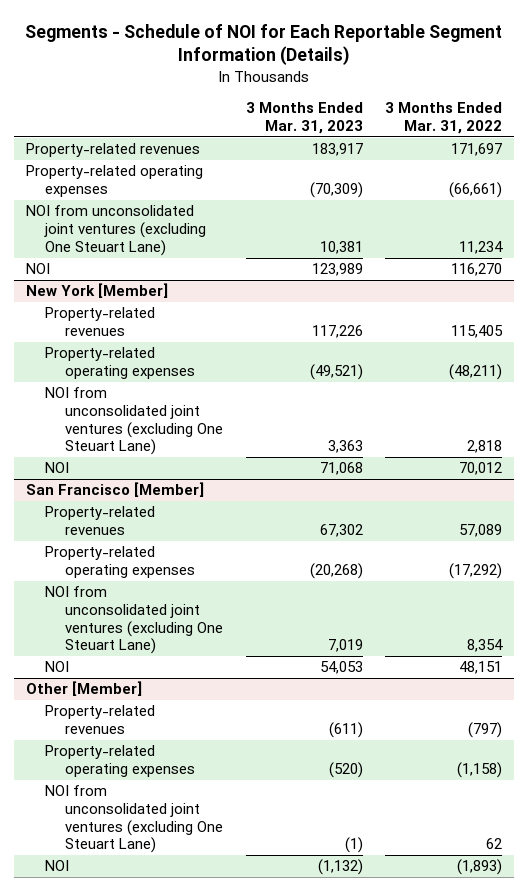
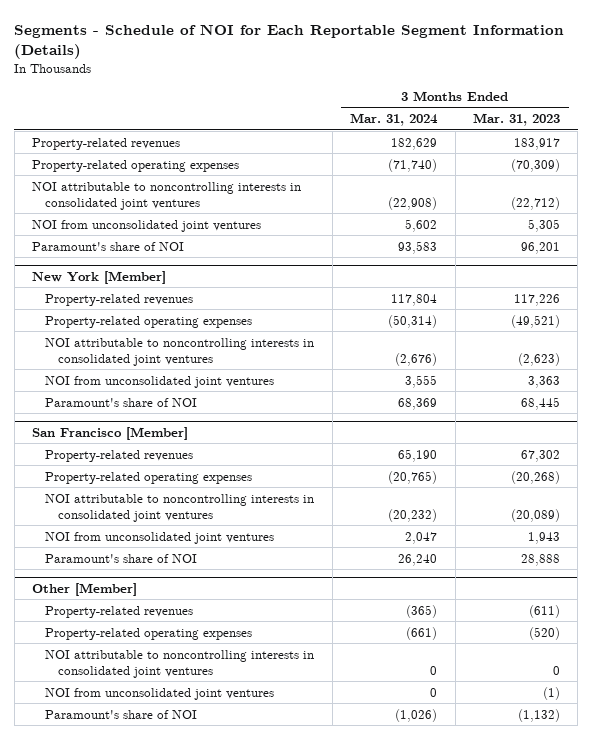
- | 3 Months Ended Mar. 31, 2023 | 3 Months Ended Mar. 31, 2022
+ | 3 Months Ended Mar. 31, 2024 | 3 Months Ended Mar. 31, 2023
- NOI from unconsolidated joint ventures (excluding One Steuart Lane) | 10,381 | 11,234
- NOI | 123,989 | 116,270
+ NOI attributable to noncontrolling interests in consolidated joint ventures | (22,908) | (22,712)
+ NOI from unconsolidated joint ventures | 5,602 | 5,305
+ Paramount's share of NOI | 93,583 | 96,201
@ New York [Member]
- NOI from unconsolidated joint ventures (excluding One Steuart Lane) | 3,363 | 2,818
- NOI | 71,068 | 70,012
+ NOI attributable to noncontrolling interests in consolidated joint ventures | (2,676) | (2,623)
+ NOI from unconsolidated joint ventures | 3,555 | 3,363
+ Paramount's share of NOI | 68,369 | 68,445
@ San Francisco [Member]
- NOI from unconsolidated joint ventures (excluding One Steuart Lane) | 7,019 | 8,354
- NOI | 54,053 | 48,151
+ NOI attributable to noncontrolling interests in consolidated joint ventures | (20,232) | (20,089)
+ NOI from unconsolidated joint ventures | 2,047 | 1,943
+ Paramount's share of NOI | 26,240 | 28,888
@ Other [Member]
- NOI from unconsolidated joint ventures (excluding One Steuart Lane) | (1) | 62
- NOI | (1,132) | (1,893)
+ NOI attributable to noncontrolling interests in consolidated joint ventures | 0 | 0
+ NOI from unconsolidated joint ventures | 0 | (1)
+ Paramount's share of NOI | (1,026) | (1,132)

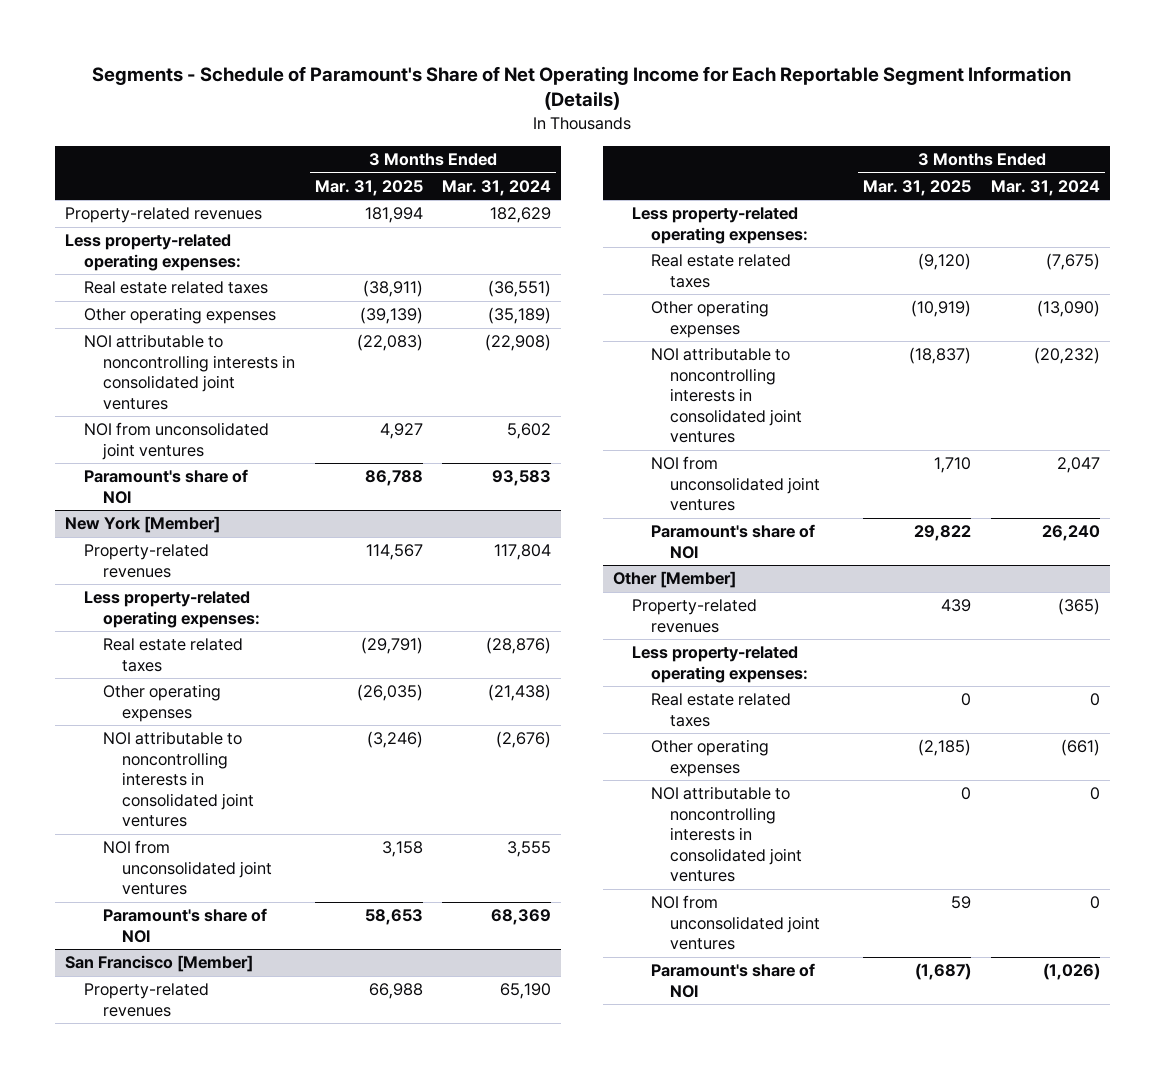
- Segments - Schedule of NOI for Each Reportable Segment Information (Details)
+ Segments - Schedule of Paramount's Share of Net Operating Income for Each Reportable Segment Information (Details)
- | 3 Months Ended Mar. 31, 2024 | 3 Months Ended Mar. 31, 2023
+ | 3 Months Ended Mar. 31, 2025 | 3 Months Ended Mar. 31, 2024
- Property-related operating expenses | (71,740) | (70,309)
+ Less property-related operating expenses:
+ Real estate related taxes | (38,911) | (36,551)
+ Other operating expenses | (39,139) | (35,189)
@ New York [Member]
- Property-related operating expenses | (50,314) | (49,521)
+ Less property-related operating expenses:
+ Real estate related taxes | (29,791) | (28,876)
+ Other operating expenses | (26,035) | (21,438)
@ San Francisco [Member]
- Property-related operating expenses | (20,765) | (20,268)
+ Less property-related operating expenses:
+ Real estate related taxes | (9,120) | (7,675)
+ Other operating expenses | (10,919) | (13,090)
@ Other [Member]
- Property-related operating expenses | (661) | (520)
+ Less property-related operating expenses:
+ Real estate related taxes | 0 | 0
+ Other operating expenses | (2,185) | (661)

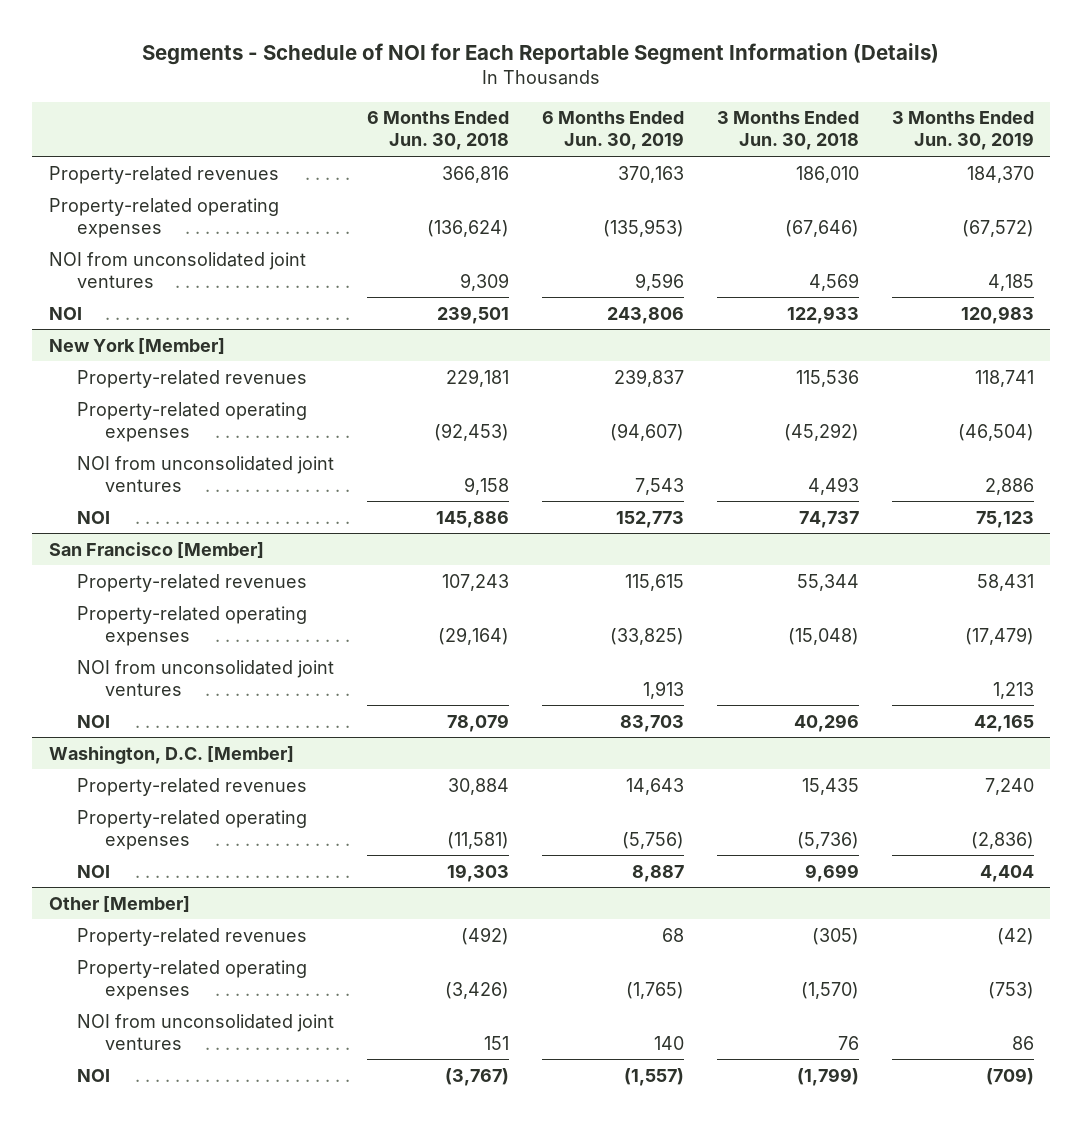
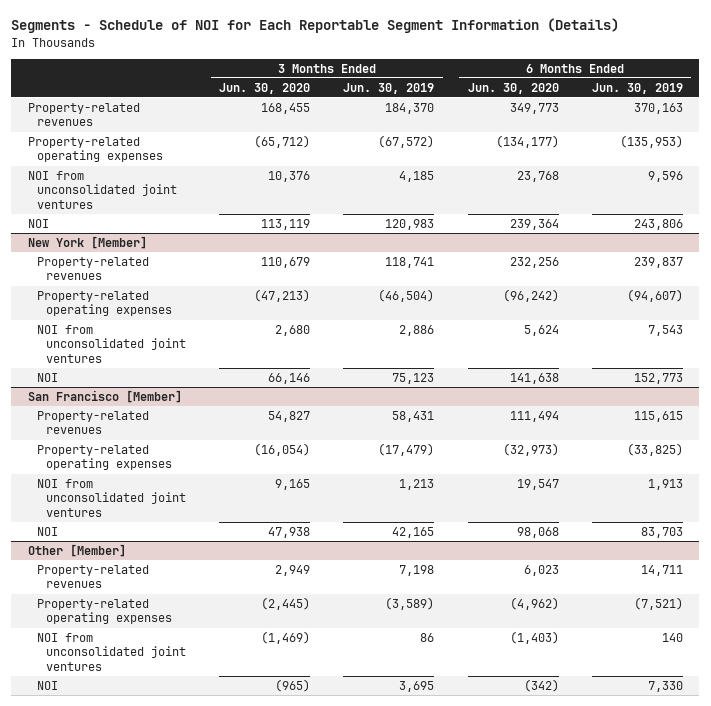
- | 6 Months Ended Jun. 30, 2018 | 6 Months Ended Jun. 30, 2019 | 3 Months Ended Jun. 30, 2018 | 3 Months Ended Jun. 30, 2019
+ | 3 Months Ended Jun. 30, 2020 | 3 Months Ended Jun. 30, 2019 | 6 Months Ended Jun. 30, 2020 | 6 Months Ended Jun. 30, 2019
- Washington, D.C. [Member]
- Property-related revenues | 30,884 | 14,643 | 15,435 | 7,240
- Property-related operating expenses | (11,581) | (5,756) | (5,736) | (2,836)
- NOI | 19,303 | 8,887 | 9,699 | 4,404
@ Other [Member]
- Property-related revenues | (492) | 68 | (305) | (42)
- Property-related operating expenses | (3,426) | (1,765) | (1,570) | (753)
+ Property-related revenues | 2,949 | 7,198 | 6,023 | 14,711
+ Property-related operating expenses | (2,445) | (3,589) | (4,962) | (7,521)
- NOI | (3,767) | (1,557) | (1,799) | (709)
+ NOI | (965) | 3,695 | (342) | 7,330

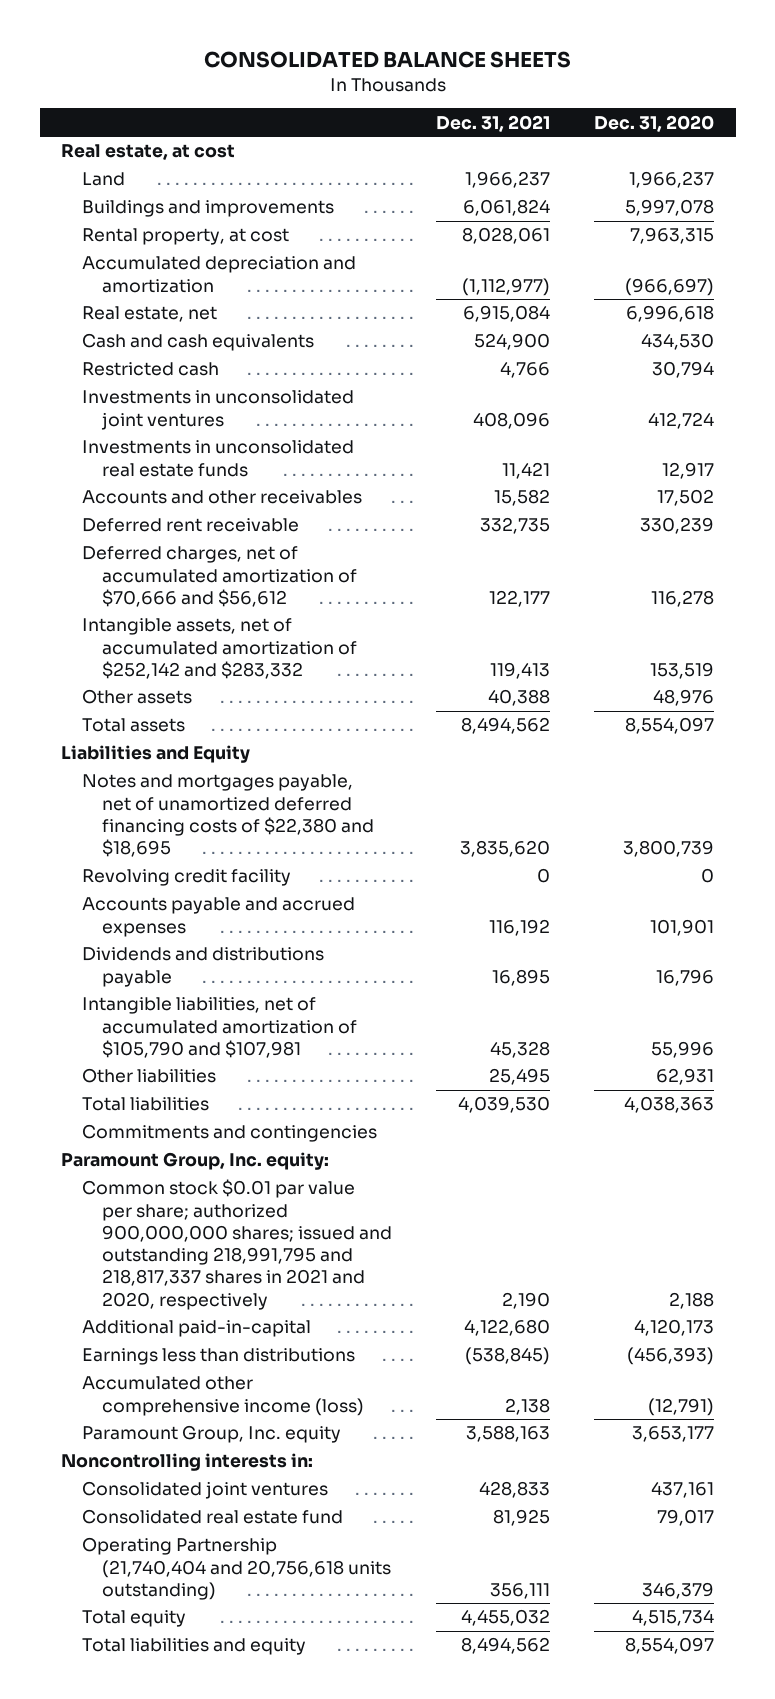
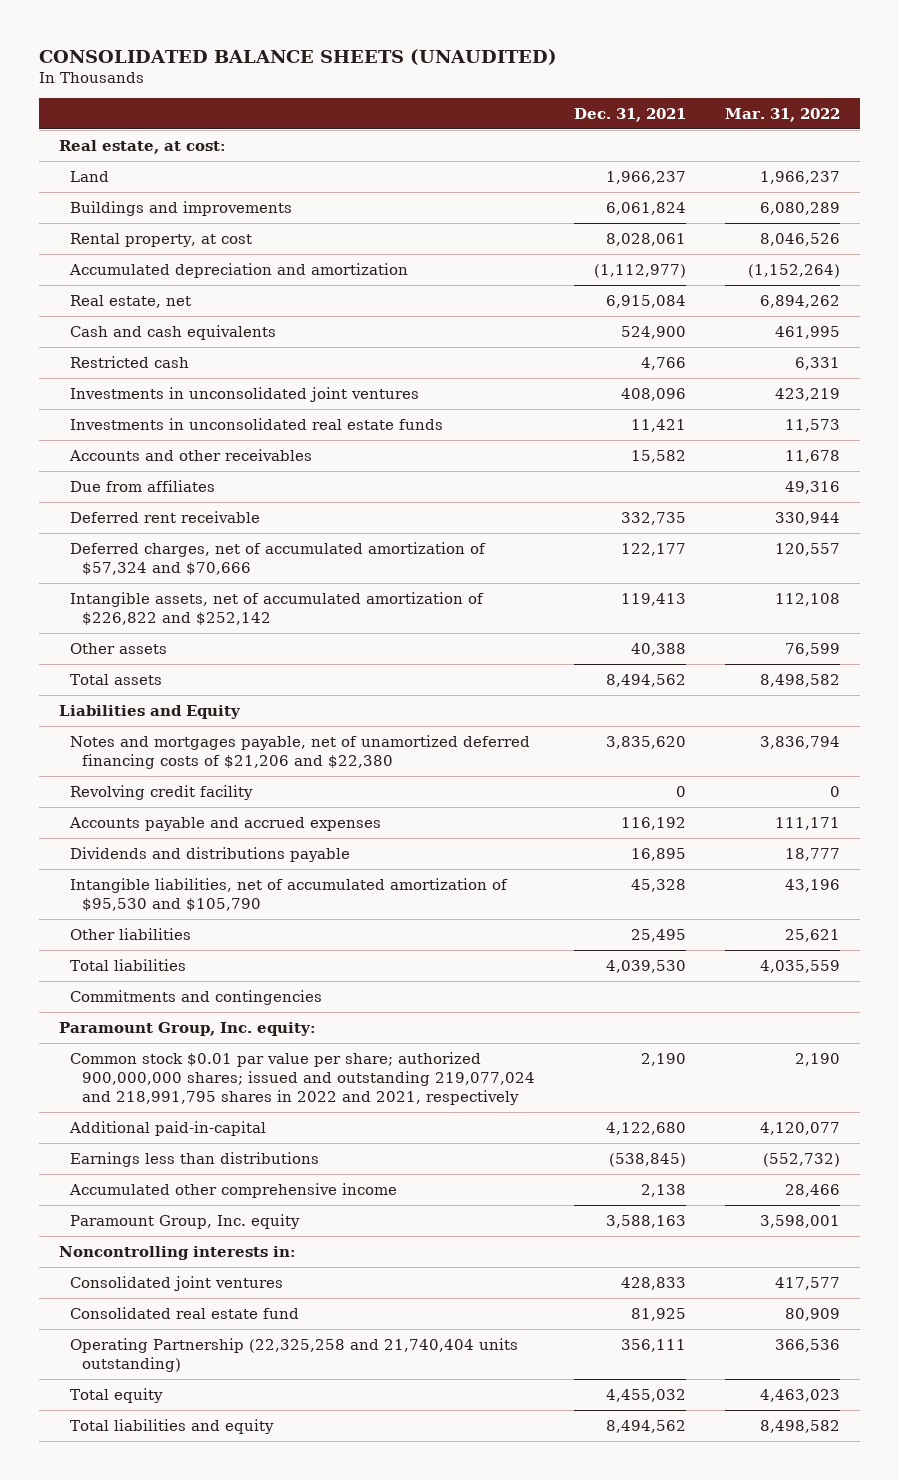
- CONSOLIDATED BALANCE SHEETS
+ CONSOLIDATED BALANCE SHEETS (UNAUDITED)
- | Dec. 31, 2021 | Dec. 31, 2020
+ | Dec. 31, 2021 | Mar. 31, 2022
- Real estate, at cost
+ Real estate, at cost:
+ Due from affiliates | | 49,316
- Deferred charges, net of accumulated amortization of $70,666 and $56,612 | 122,177 | 116,278
- Intangible assets, net of accumulated amortization of $252,142 and $283,332 | 119,413 | 153,519
+ Deferred charges, net of accumulated amortization of $57,324 and $70,666 | 122,177 | 120,557
+ Intangible assets, net of accumulated amortization of $226,822 and $252,142 | 119,413 | 112,108
- Notes and mortgages payable, net of unamortized deferred financing costs of $22,380 and $18,695 | 3,835,620 | 3,800,739
+ Notes and mortgages payable, net of unamortized deferred financing costs of $21,206 and $22,380 | 3,835,620 | 3,836,794
- Intangible liabilities, net of accumulated amortization of $105,790 and $107,981 | 45,328 | 55,996
+ Intangible liabilities, net of accumulated amortization of $95,530 and $105,790 | 45,328 | 43,196
- Common stock $0.01 par value per share; authorized 900,000,000 shares; issued and outstanding 218,991,795 and 218,817,337 shares in 2021 and 2020, respectively | 2,190 | 2,188
+ Common stock $0.01 par value per share; authorized 900,000,000 shares; issued and outstanding 219,077,024 and 218,991,795 shares in 2022 and 2021, respectively | 2,190 | 2,190
- Accumulated other comprehensive income (loss) | 2,138 | (12,791)
+ Accumulated other comprehensive income | 2,138 | 28,466
- Operating Partnership (21,740,404 and 20,756,618 units outstanding) | 356,111 | 346,379
+ Operating Partnership (22,325,258 and 21,740,404 units outstanding) | 356,111 | 366,536

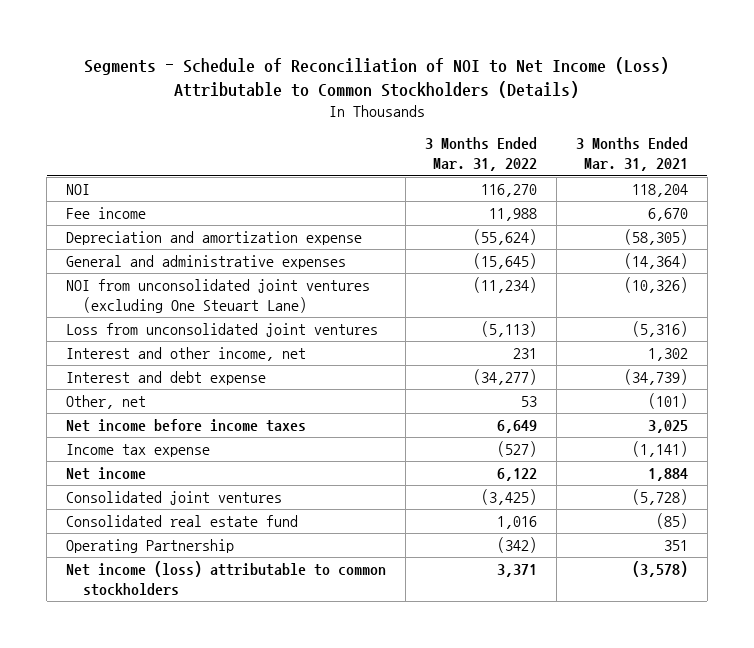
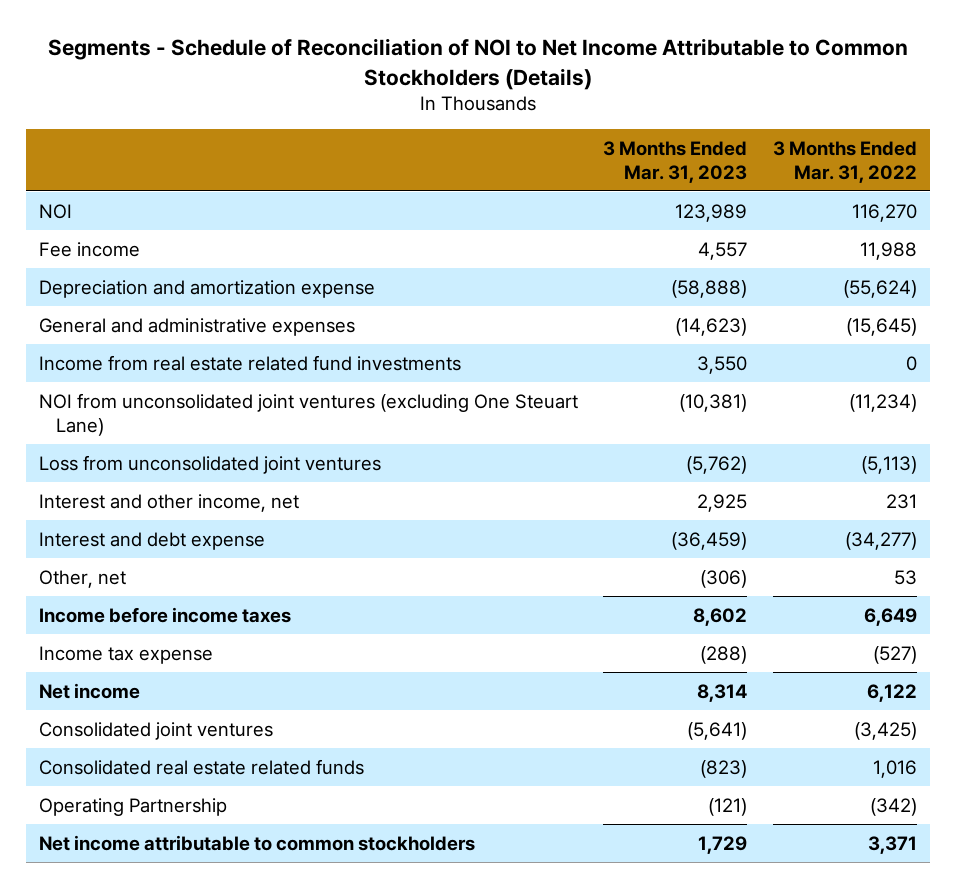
- Segments - Schedule of Reconciliation of NOI to Net Income (Loss) Attributable to Common Stockholders (Details)
+ Segments - Schedule of Reconciliation of NOI to Net Income Attributable to Common Stockholders (Details)
- | 3 Months Ended Mar. 31, 2022 | 3 Months Ended Mar. 31, 2021
+ | 3 Months Ended Mar. 31, 2023 | 3 Months Ended Mar. 31, 2022
+ Income from real estate related fund investments | 3,550 | 0
- Net income before income taxes | 6,649 | 3,025
+ Income before income taxes | 8,602 | 6,649
- Consolidated real estate fund | 1,016 | (85)
+ Consolidated real estate related funds | (823) | 1,016
- Net income (loss) attributable to common stockholders | 3,371 | (3,578)
+ Net income attributable to common stockholders | 1,729 | 3,371

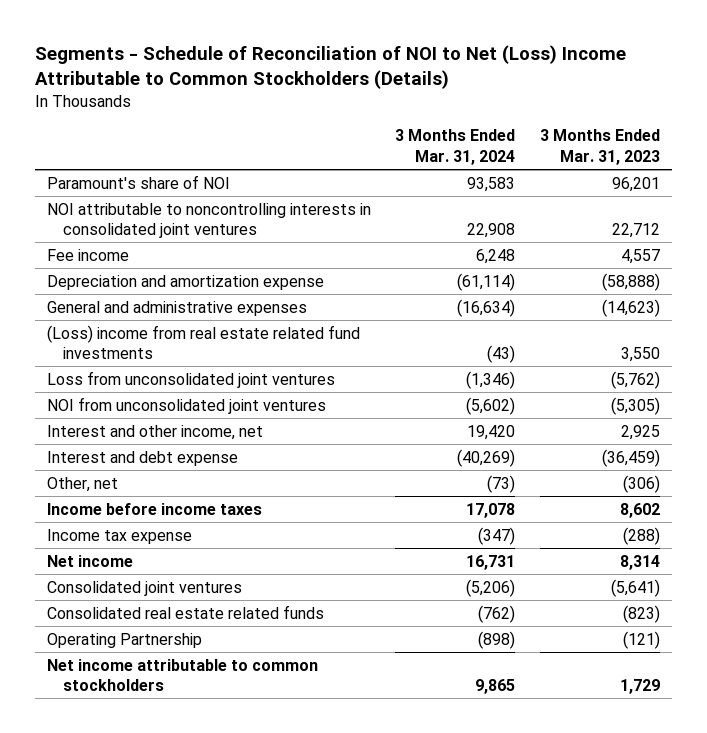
- Segments - Schedule of Reconciliation of NOI to Net Income Attributable to Common Stockholders (Details)
+ Segments - Schedule of Reconciliation of NOI to Net (Loss) Income Attributable to Common Stockholders (Details)
- | 3 Months Ended Mar. 31, 2023 | 3 Months Ended Mar. 31, 2022
+ | 3 Months Ended Mar. 31, 2024 | 3 Months Ended Mar. 31, 2023
- NOI | 123,989 | 116,270
+ Paramount's share of NOI | 93,583 | 96,201
+ NOI attributable to noncontrolling interests in consolidated joint ventures | 22,908 | 22,712
- Income from real estate related fund investments | 3,550 | 0
- NOI from unconsolidated joint ventures (excluding One Steuart Lane) | (10,381) | (11,234)
+ (Loss) income from real estate related fund investments | (43) | 3,550
+ NOI from unconsolidated joint ventures | (5,602) | (5,305)

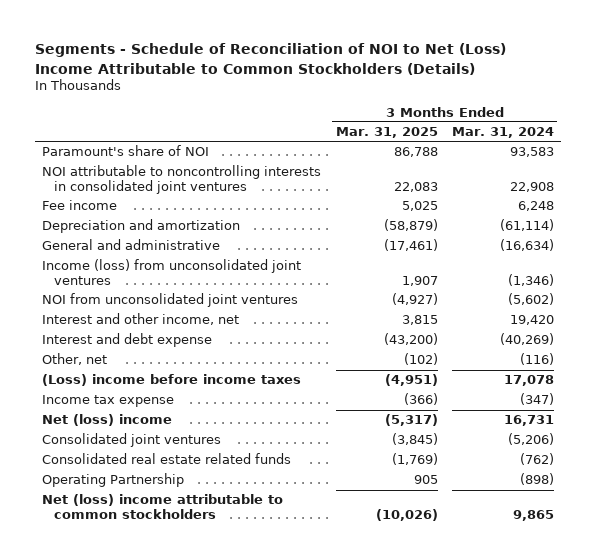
- | 3 Months Ended Mar. 31, 2024 | 3 Months Ended Mar. 31, 2023
+ | 3 Months Ended Mar. 31, 2025 | 3 Months Ended Mar. 31, 2024
- Depreciation and amortization expense | (61,114) | (58,888)
- General and administrative expenses | (16,634) | (14,623)
- (Loss) income from real estate related fund investments | (43) | 3,550
- Loss from unconsolidated joint ventures | (1,346) | (5,762)
+ Depreciation and amortization | (58,879) | (61,114)
+ General and administrative | (17,461) | (16,634)
+ Income (loss) from unconsolidated joint ventures | 1,907 | (1,346)
- Other, net | (73) | (306)
- Income before income taxes | 17,078 | 8,602
+ Other, net | (102) | (116)
+ (Loss) income before income taxes | (4,951) | 17,078
- Net income | 16,731 | 8,314
+ Net (loss) income | (5,317) | 16,731
- Net income attributable to common stockholders | 9,865 | 1,729
+ Net (loss) income attributable to common stockholders | (10,026) | 9,865

